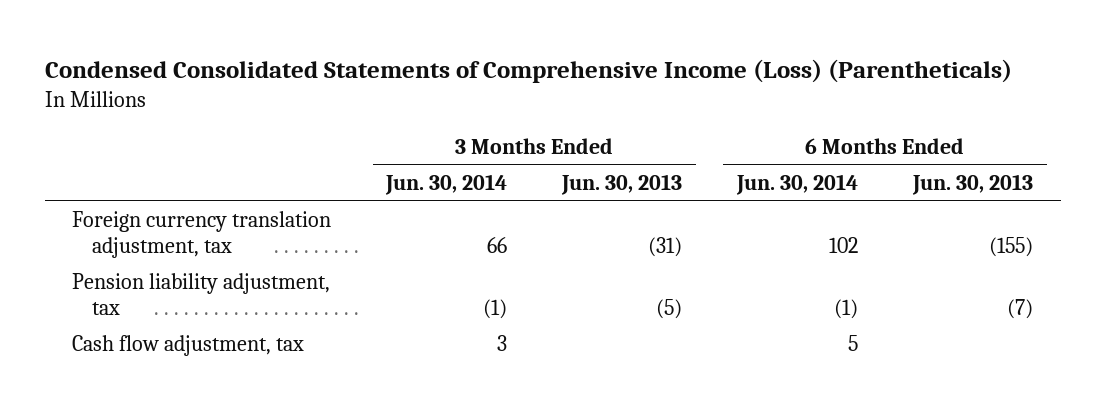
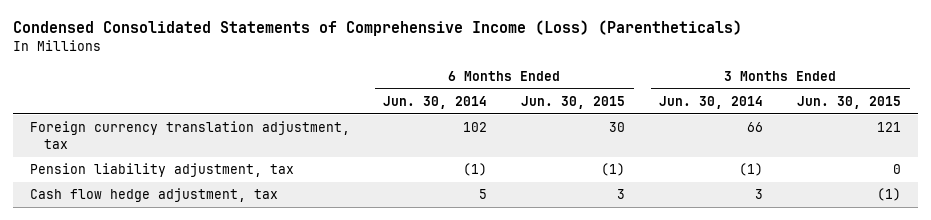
- | 3 Months Ended Jun. 30, 2014 | 3 Months Ended Jun. 30, 2013 | 6 Months Ended Jun. 30, 2014 | 6 Months Ended Jun. 30, 2013
+ | 6 Months Ended Jun. 30, 2014 | 6 Months Ended Jun. 30, 2015 | 3 Months Ended Jun. 30, 2014 | 3 Months Ended Jun. 30, 2015
- Cash flow adjustment, tax | 3 | | 5 |
+ Cash flow hedge adjustment, tax | 5 | 3 | 3 | (1)

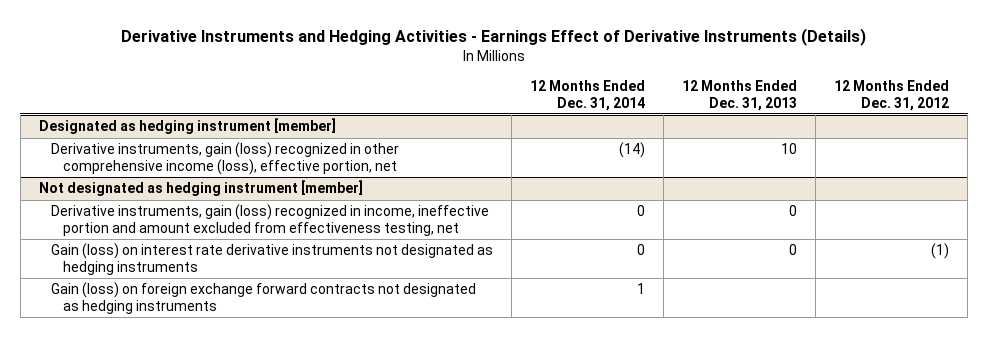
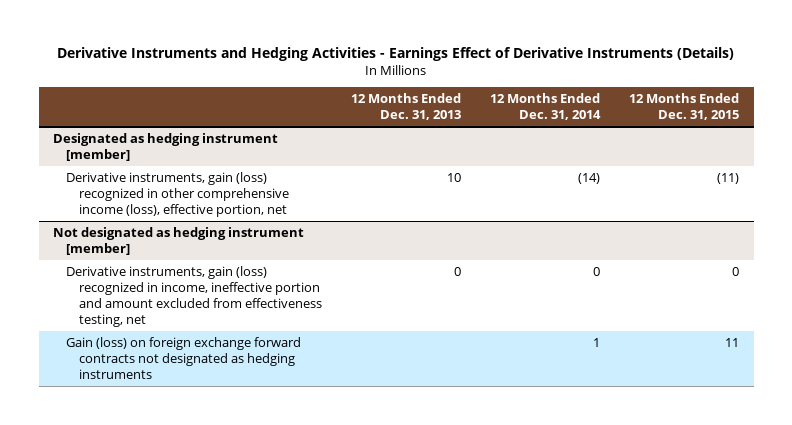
- | 12 Months Ended Dec. 31, 2014 | 12 Months Ended Dec. 31, 2013 | 12 Months Ended Dec. 31, 2012
+ | 12 Months Ended Dec. 31, 2013 | 12 Months Ended Dec. 31, 2014 | 12 Months Ended Dec. 31, 2015
@ Not designated as hedging instrument [member]
- Gain (loss) on interest rate derivative instruments not designated as hedging instruments | 0 | 0 | (1)

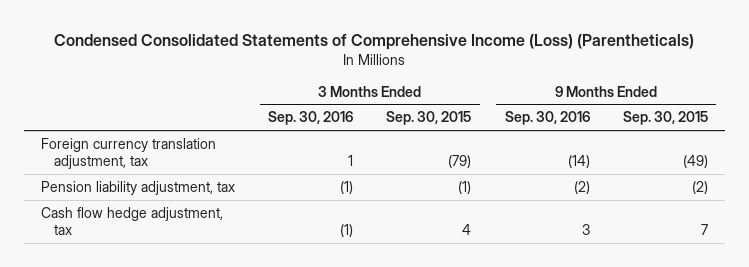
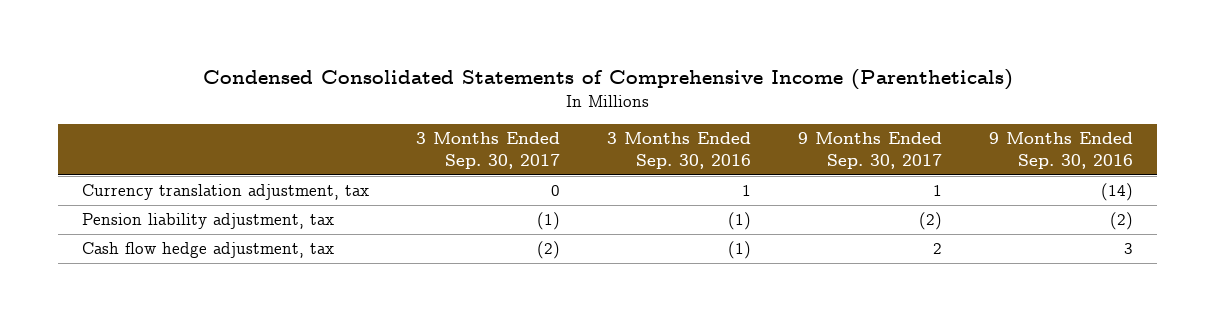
- Condensed Consolidated Statements of Comprehensive Income (Loss) (Parentheticals)
+ Condensed Consolidated Statements of Comprehensive Income (Parentheticals)
- | 3 Months Ended Sep. 30, 2016 | 3 Months Ended Sep. 30, 2015 | 9 Months Ended Sep. 30, 2016 | 9 Months Ended Sep. 30, 2015
+ | 3 Months Ended Sep. 30, 2017 | 3 Months Ended Sep. 30, 2016 | 9 Months Ended Sep. 30, 2017 | 9 Months Ended Sep. 30, 2016
- Foreign currency translation adjustment, tax | 1 | (79) | (14) | (49)
+ Currency translation adjustment, tax | 0 | 1 | 1 | (14)

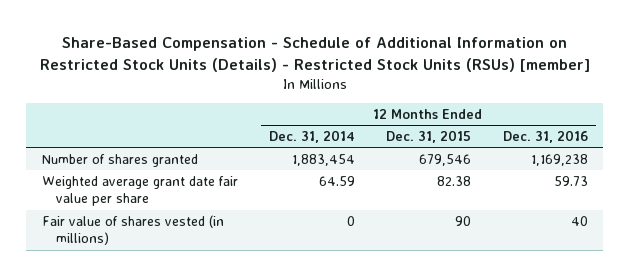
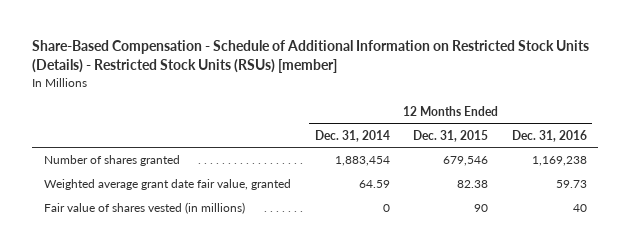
- Weighted average grant date fair value per share | 64.59 | 82.38 | 59.73
+ Weighted average grant date fair value, granted | 64.59 | 82.38 | 59.73

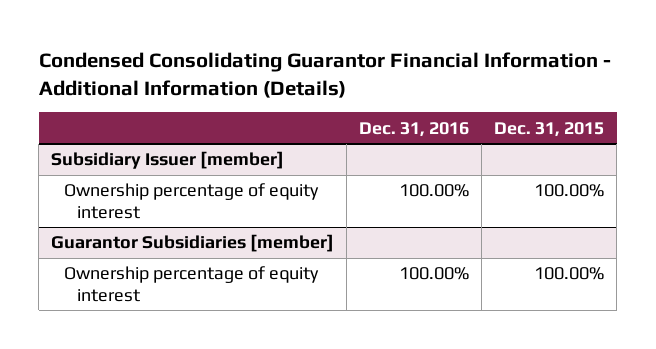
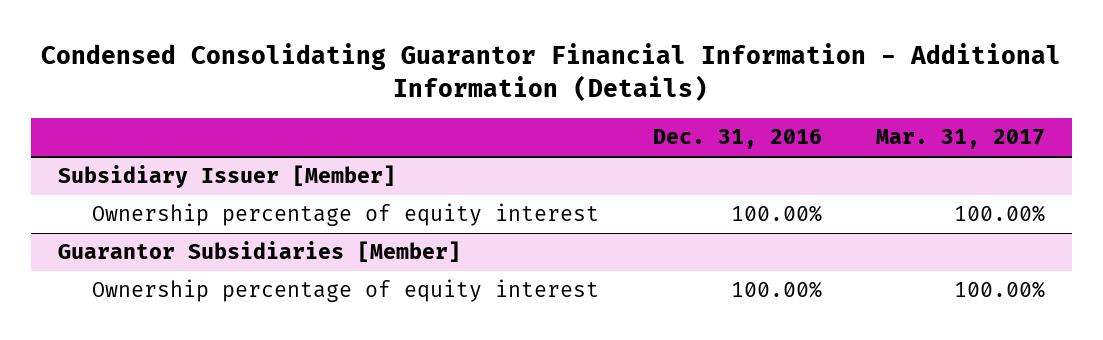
- | Dec. 31, 2016 | Dec. 31, 2015
+ | Dec. 31, 2016 | Mar. 31, 2017
- Subsidiary Issuer [member]
+ Subsidiary Issuer [Member]
- Guarantor Subsidiaries [member]
+ Guarantor Subsidiaries [Member]

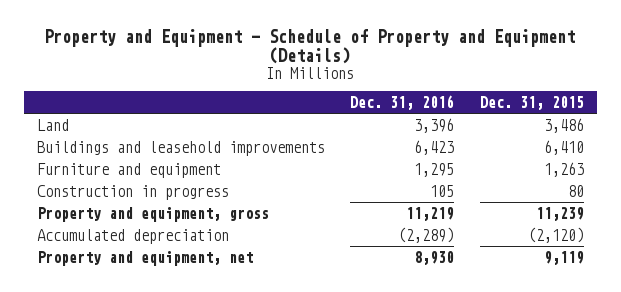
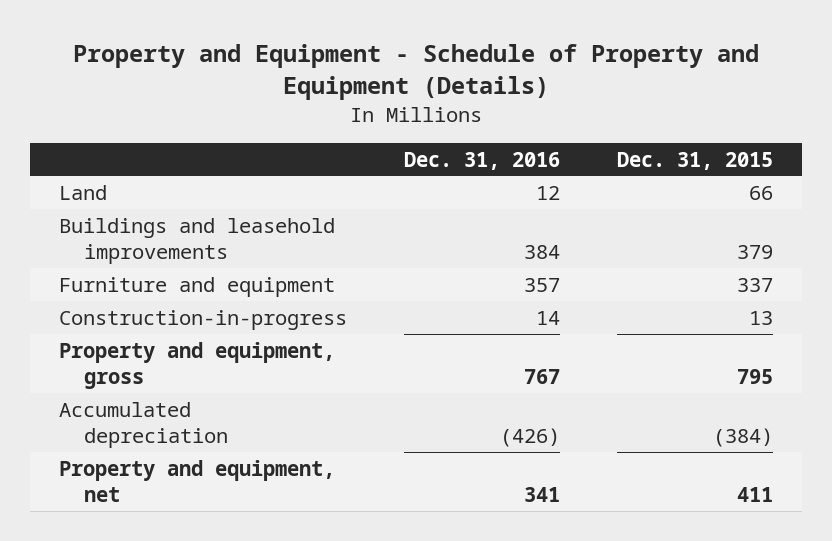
- Land | 3,396 | 3,486
- Buildings and leasehold improvements | 6,423 | 6,410
- Furniture and equipment | 1,295 | 1,263
- Construction in progress | 105 | 80
- Property and equipment, gross | 11,219 | 11,239
- Accumulated depreciation | (2,289) | (2,120)
- Property and equipment, net | 8,930 | 9,119
+ Land | 12 | 66
+ Buildings and leasehold improvements | 384 | 379
+ Furniture and equipment | 357 | 337
+ Construction-in-progress | 14 | 13
+ Property and equipment, gross | 767 | 795
+ Accumulated depreciation | (426) | (384)
+ Property and equipment, net | 341 | 411

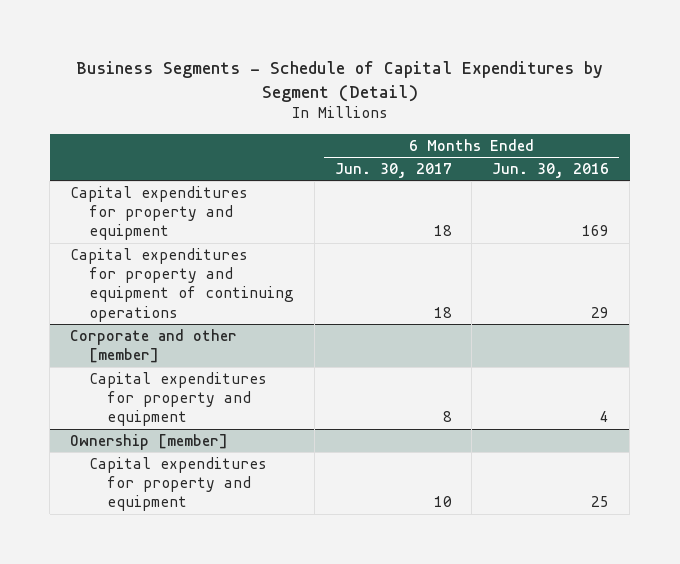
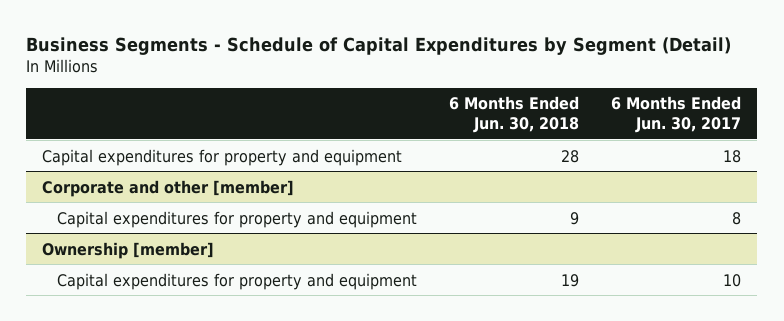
- | 6 Months Ended Jun. 30, 2017 | 6 Months Ended Jun. 30, 2016
+ | 6 Months Ended Jun. 30, 2018 | 6 Months Ended Jun. 30, 2017
- Capital expenditures for property and equipment of continuing operations | 18 | 29

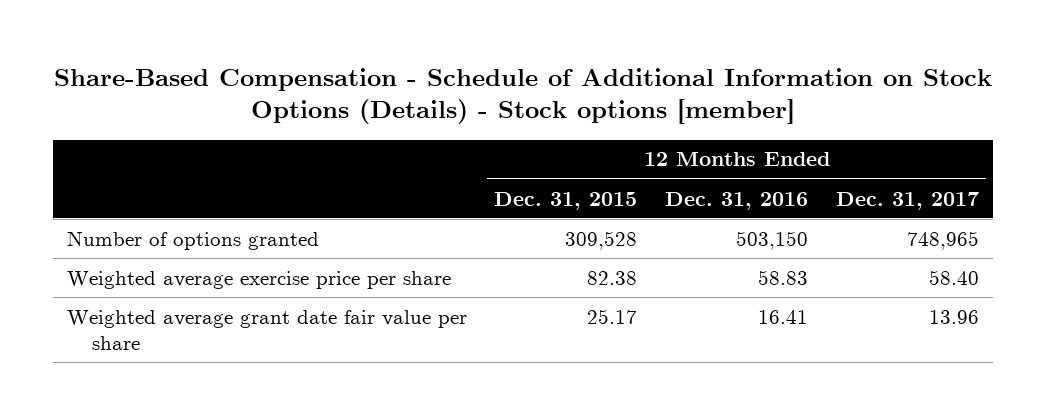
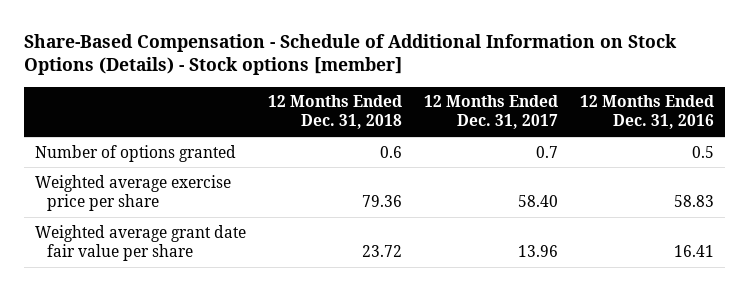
- | 12 Months Ended Dec. 31, 2015 | 12 Months Ended Dec. 31, 2016 | 12 Months Ended Dec. 31, 2017
+ | 12 Months Ended Dec. 31, 2018 | 12 Months Ended Dec. 31, 2017 | 12 Months Ended Dec. 31, 2016
- Number of options granted | 309,528 | 503,150 | 748,965
+ Number of options granted | 0.6 | 0.7 | 0.5

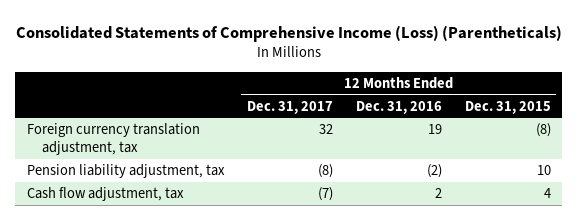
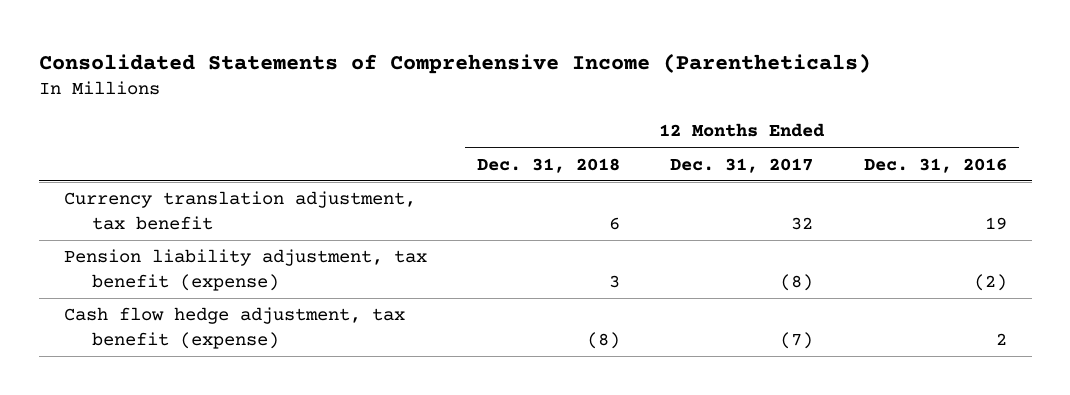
- Consolidated Statements of Comprehensive Income (Loss) (Parentheticals)
+ Consolidated Statements of Comprehensive Income (Parentheticals)
- | 12 Months Ended Dec. 31, 2017 | 12 Months Ended Dec. 31, 2016 | 12 Months Ended Dec. 31, 2015
+ | 12 Months Ended Dec. 31, 2018 | 12 Months Ended Dec. 31, 2017 | 12 Months Ended Dec. 31, 2016
- Foreign currency translation adjustment, tax | 32 | 19 | (8)
- Pension liability adjustment, tax | (8) | (2) | 10
- Cash flow adjustment, tax | (7) | 2 | 4
+ Currency translation adjustment, tax benefit | 6 | 32 | 19
+ Pension liability adjustment, tax benefit (expense) | 3 | (8) | (2)
+ Cash flow hedge adjustment, tax benefit (expense) | (8) | (7) | 2

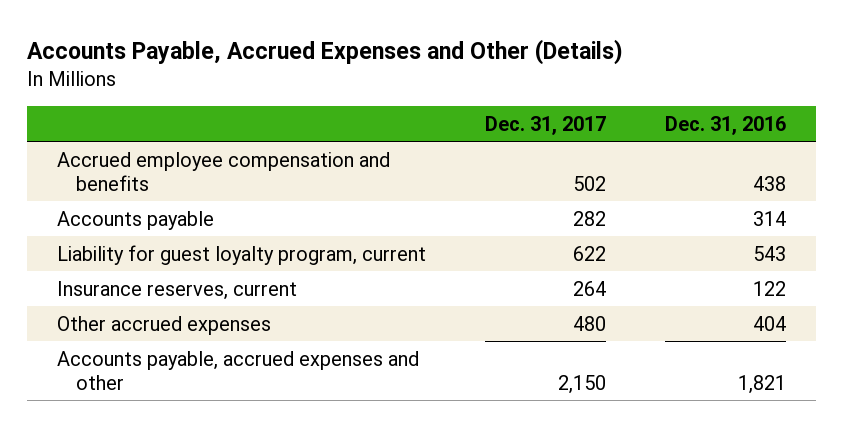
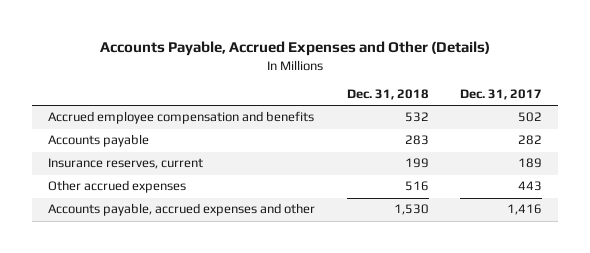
- | Dec. 31, 2017 | Dec. 31, 2016
+ | Dec. 31, 2018 | Dec. 31, 2017
- Liability for guest loyalty program, current | 622 | 543
- Insurance reserves, current | 264 | 122
- Other accrued expenses | 480 | 404
- Accounts payable, accrued expenses and other | 2,150 | 1,821
+ Insurance reserves, current | 199 | 189
+ Other accrued expenses | 516 | 443
+ Accounts payable, accrued expenses and other | 1,530 | 1,416

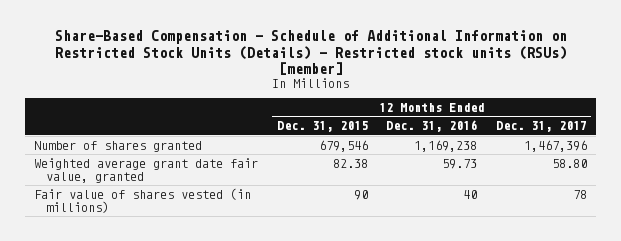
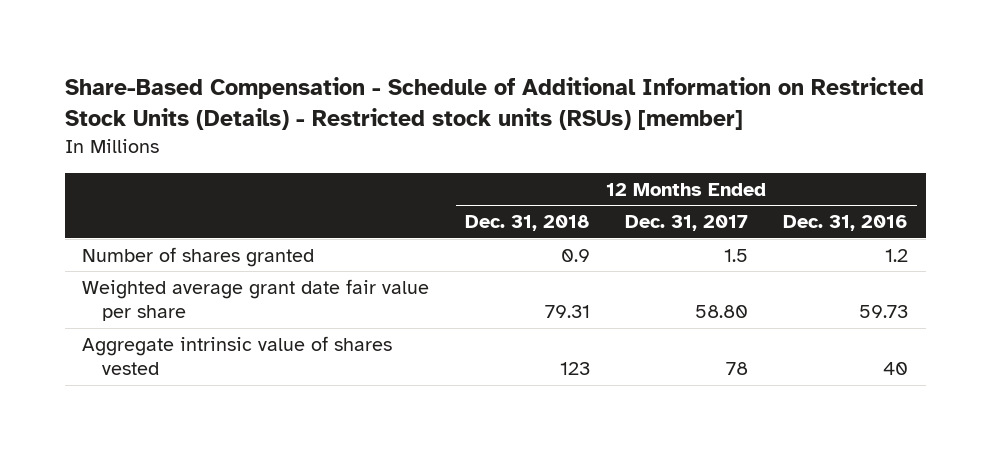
- | 12 Months Ended Dec. 31, 2015 | 12 Months Ended Dec. 31, 2016 | 12 Months Ended Dec. 31, 2017
+ | 12 Months Ended Dec. 31, 2018 | 12 Months Ended Dec. 31, 2017 | 12 Months Ended Dec. 31, 2016
- Number of shares granted | 679,546 | 1,169,238 | 1,467,396
- Weighted average grant date fair value, granted | 82.38 | 59.73 | 58.80
- Fair value of shares vested (in millions) | 90 | 40 | 78
+ Number of shares granted | 0.9 | 1.5 | 1.2
+ Weighted average grant date fair value per share | 79.31 | 58.80 | 59.73
+ Aggregate intrinsic value of shares vested | 123 | 78 | 40

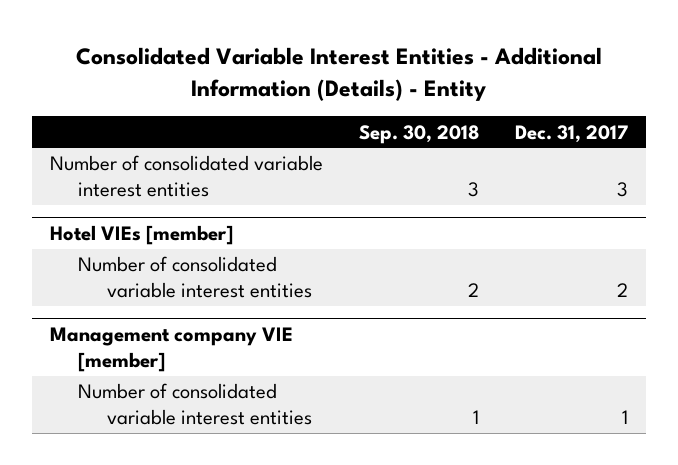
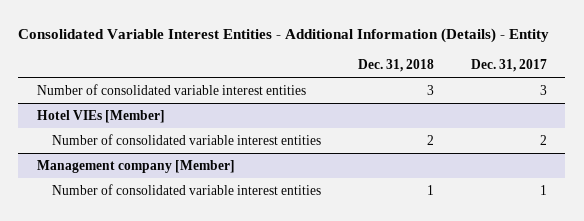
- | Sep. 30, 2018 | Dec. 31, 2017
+ | Dec. 31, 2018 | Dec. 31, 2017
- Hotel VIEs [member]
+ Hotel VIEs [Member]
- Management company VIE [member]
+ Management company [Member]

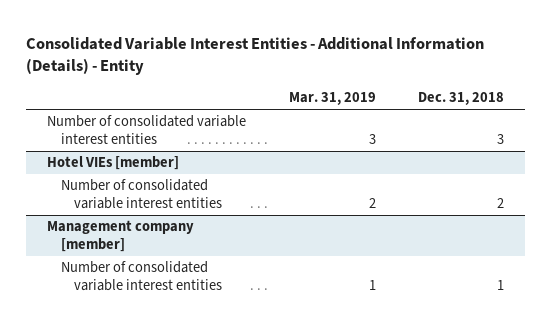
- | Dec. 31, 2018 | Dec. 31, 2017
+ | Mar. 31, 2019 | Dec. 31, 2018
- Hotel VIEs [Member]
+ Hotel VIEs [member]
- Management company [Member]
+ Management company [member]

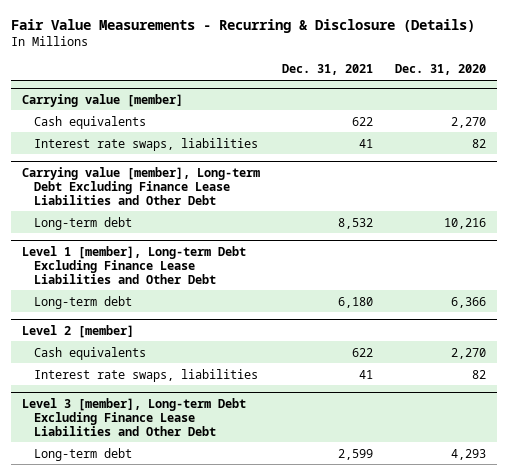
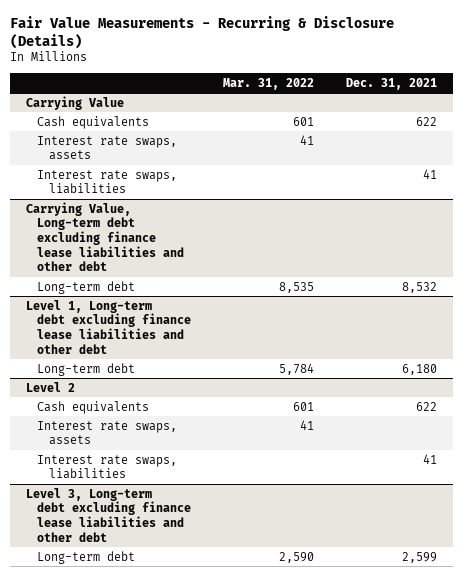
- | Dec. 31, 2021 | Dec. 31, 2020
+ | Mar. 31, 2022 | Dec. 31, 2021
- Carrying value [member]
+ Carrying Value
+ Interest rate swaps, assets | 41 |
- Carrying value [member], Long-term Debt Excluding Finance Lease Liabilities and Other Debt
+ Carrying Value, Long-term debt excluding finance lease liabilities and other debt
- Level 1 [member], Long-term Debt Excluding Finance Lease Liabilities and Other Debt
+ Level 1, Long-term debt excluding finance lease liabilities and other debt
- Level 2 [member]
+ Level 2
+ Interest rate swaps, assets | 41 |
- Level 3 [member], Long-term Debt Excluding Finance Lease Liabilities and Other Debt
+ Level 3, Long-term debt excluding finance lease liabilities and other debt

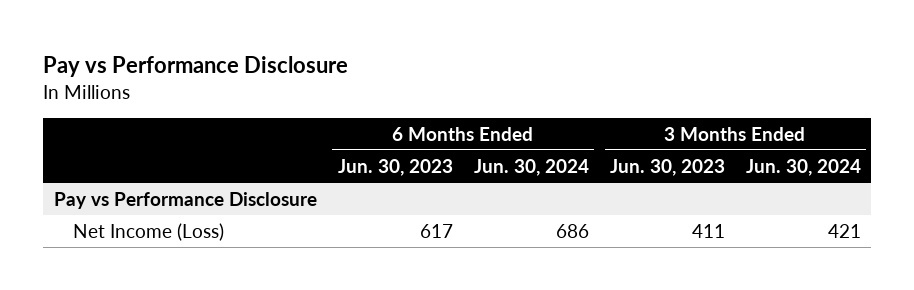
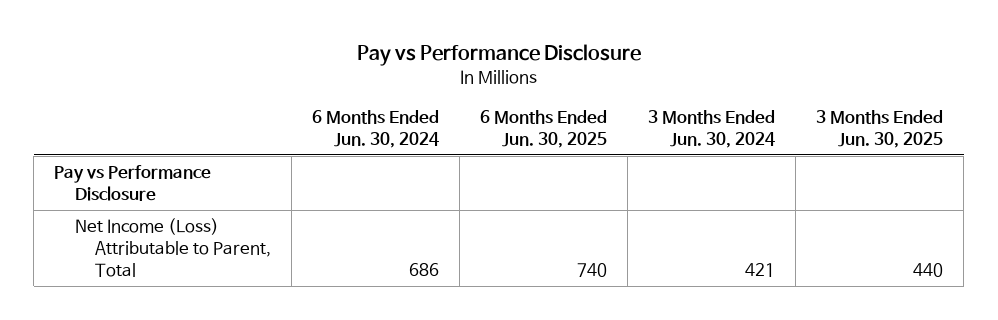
- | 6 Months Ended Jun. 30, 2023 | 6 Months Ended Jun. 30, 2024 | 3 Months Ended Jun. 30, 2023 | 3 Months Ended Jun. 30, 2024
+ | 6 Months Ended Jun. 30, 2024 | 6 Months Ended Jun. 30, 2025 | 3 Months Ended Jun. 30, 2024 | 3 Months Ended Jun. 30, 2025
- Net Income (Loss) | 617 | 686 | 411 | 421
+ Net Income (Loss) Attributable to Parent, Total | 686 | 740 | 421 | 440

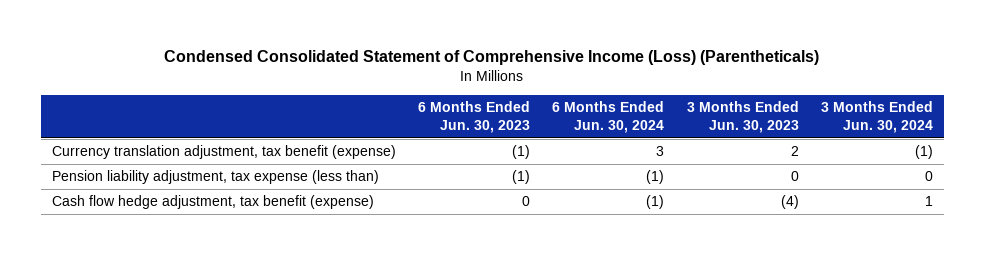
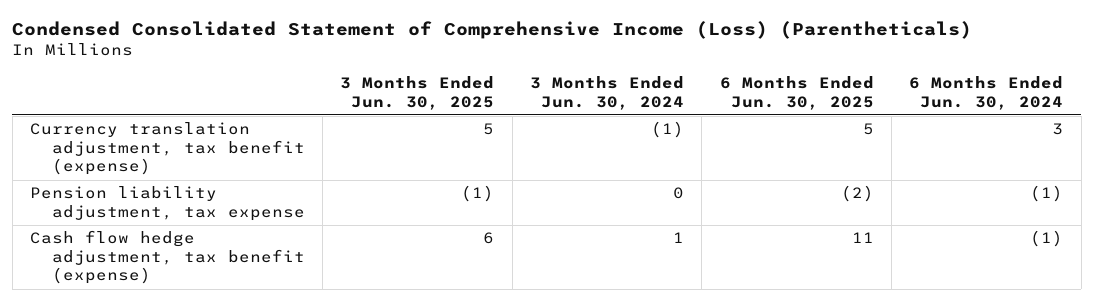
- | 6 Months Ended Jun. 30, 2023 | 6 Months Ended Jun. 30, 2024 | 3 Months Ended Jun. 30, 2023 | 3 Months Ended Jun. 30, 2024
+ | 3 Months Ended Jun. 30, 2025 | 3 Months Ended Jun. 30, 2024 | 6 Months Ended Jun. 30, 2025 | 6 Months Ended Jun. 30, 2024
- Pension liability adjustment, tax expense (less than) | (1) | (1) | 0 | 0
+ Pension liability adjustment, tax expense | (1) | 0 | (2) | (1)

